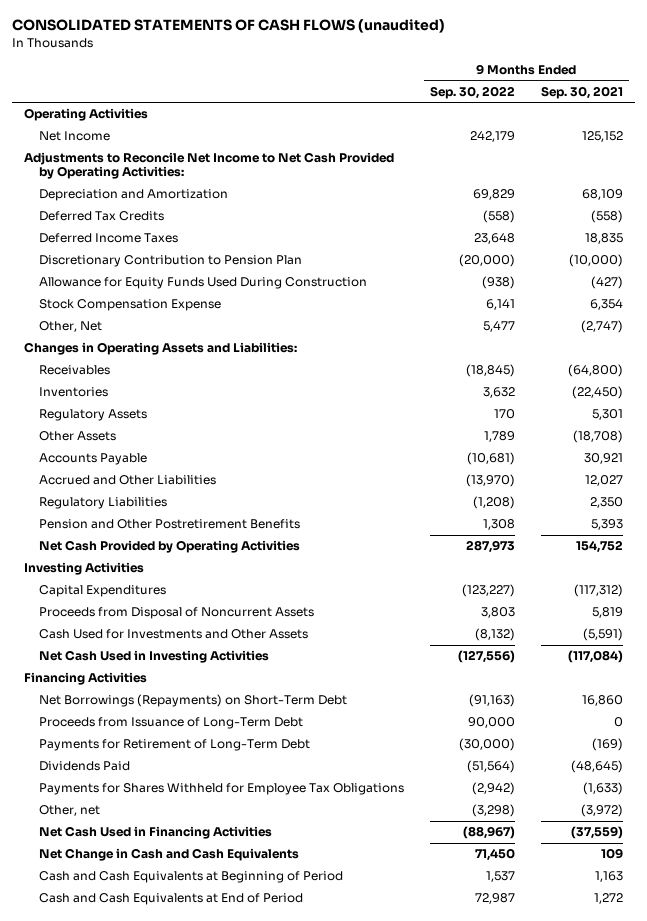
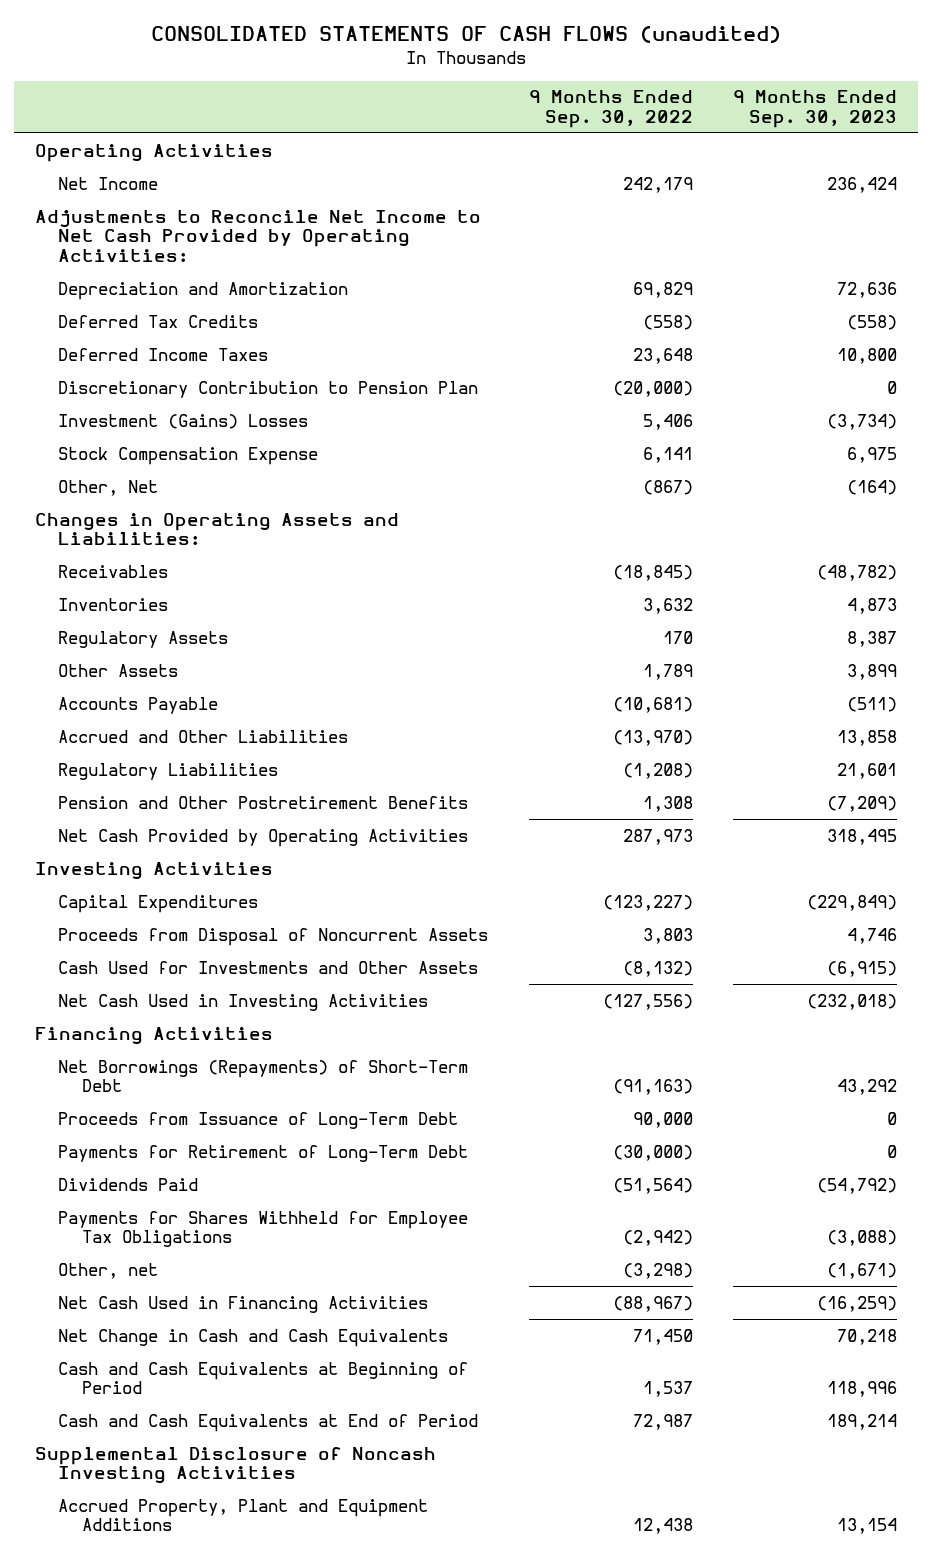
- | 9 Months Ended Sep. 30, 2022 | 9 Months Ended Sep. 30, 2021
+ | 9 Months Ended Sep. 30, 2022 | 9 Months Ended Sep. 30, 2023
- Allowance for Equity Funds Used During Construction | (938) | (427)
+ Investment (Gains) Losses | 5,406 | (3,734)
- Other, Net | 5,477 | (2,747)
+ Other, Net | (867) | (164)
- Net Borrowings (Repayments) on Short-Term Debt | (91,163) | 16,860
+ Net Borrowings (Repayments) of Short-Term Debt | (91,163) | 43,292
+ Supplemental Disclosure of Noncash Investing Activities
+ Accrued Property, Plant and Equipment Additions | 12,438 | 13,154

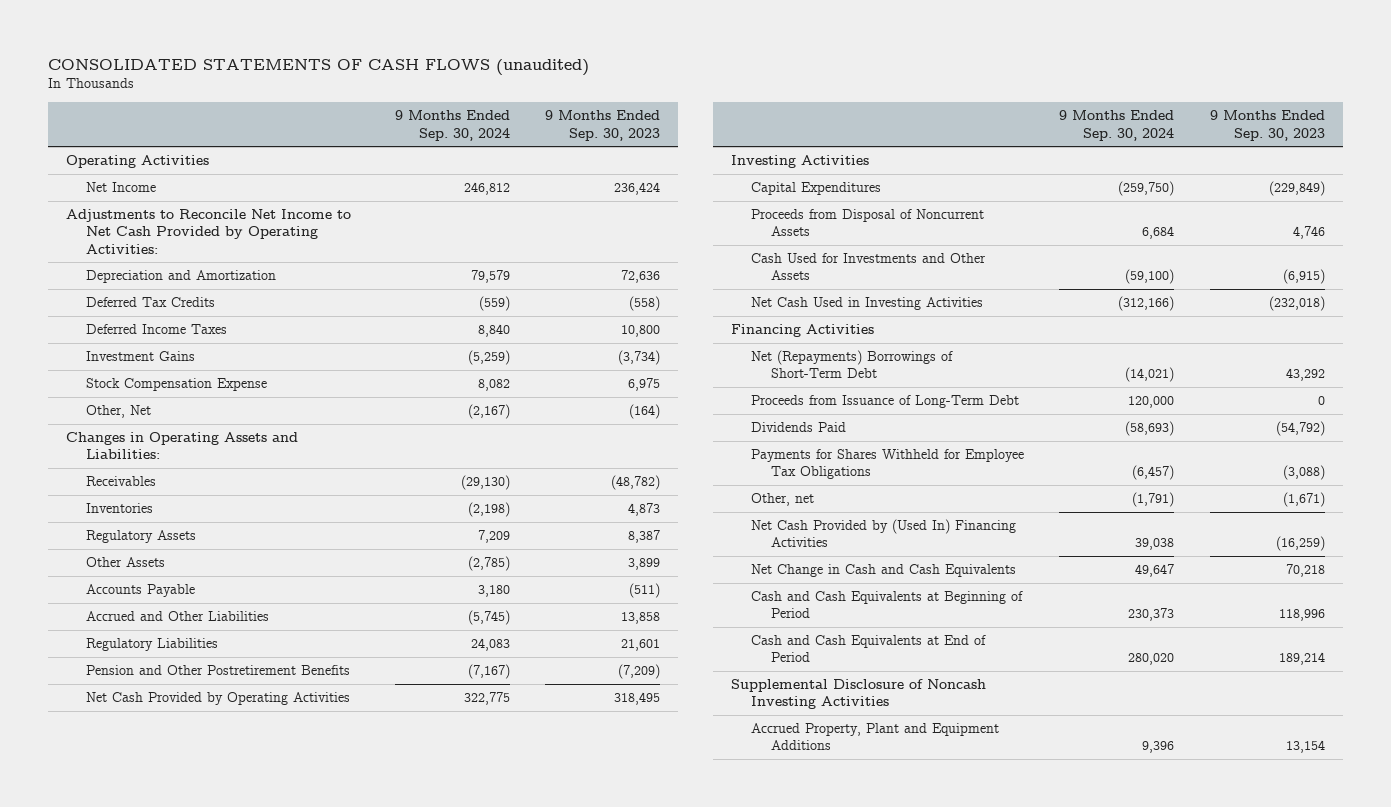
- | 9 Months Ended Sep. 30, 2022 | 9 Months Ended Sep. 30, 2023
+ | 9 Months Ended Sep. 30, 2024 | 9 Months Ended Sep. 30, 2023
- Discretionary Contribution to Pension Plan | (20,000) | 0
- Investment (Gains) Losses | 5,406 | (3,734)
+ Investment Gains | (5,259) | (3,734)
- Net Borrowings (Repayments) of Short-Term Debt | (91,163) | 43,292
+ Net (Repayments) Borrowings of Short-Term Debt | (14,021) | 43,292
- Payments for Retirement of Long-Term Debt | (30,000) | 0
- Net Cash Used in Financing Activities | (88,967) | (16,259)
+ Net Cash Provided by (Used In) Financing Activities | 39,038 | (16,259)

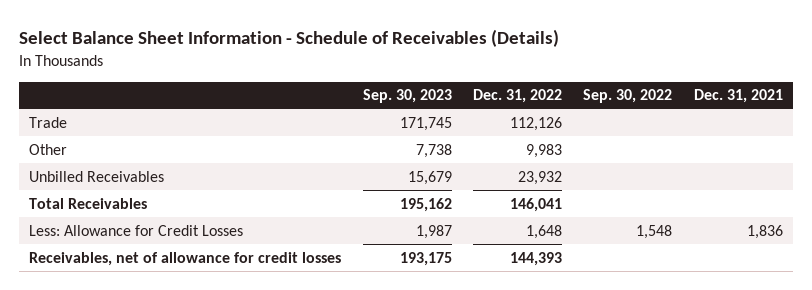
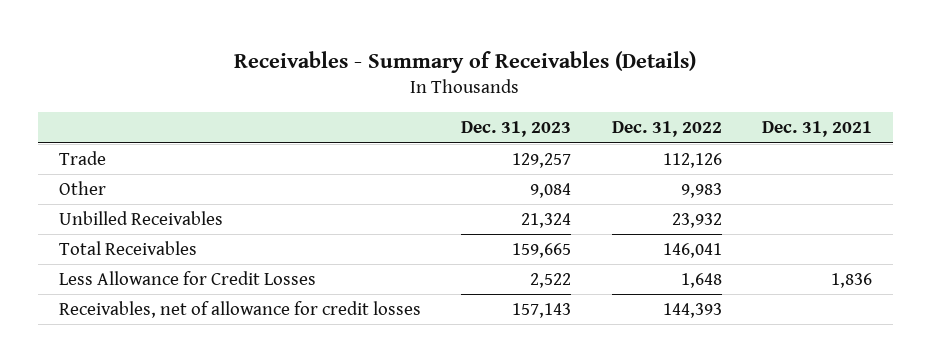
- Select Balance Sheet Information - Schedule of Receivables (Details)
+ Receivables - Summary of Receivables (Details)
- | Sep. 30, 2023 | Dec. 31, 2022 | Sep. 30, 2022 | Dec. 31, 2021
+ | Dec. 31, 2023 | Dec. 31, 2022 | Dec. 31, 2021
- Less: Allowance for Credit Losses | 1,987 | 1,648 | 1,548 | 1,836
+ Less Allowance for Credit Losses | 2,522 | 1,648 | 1,836

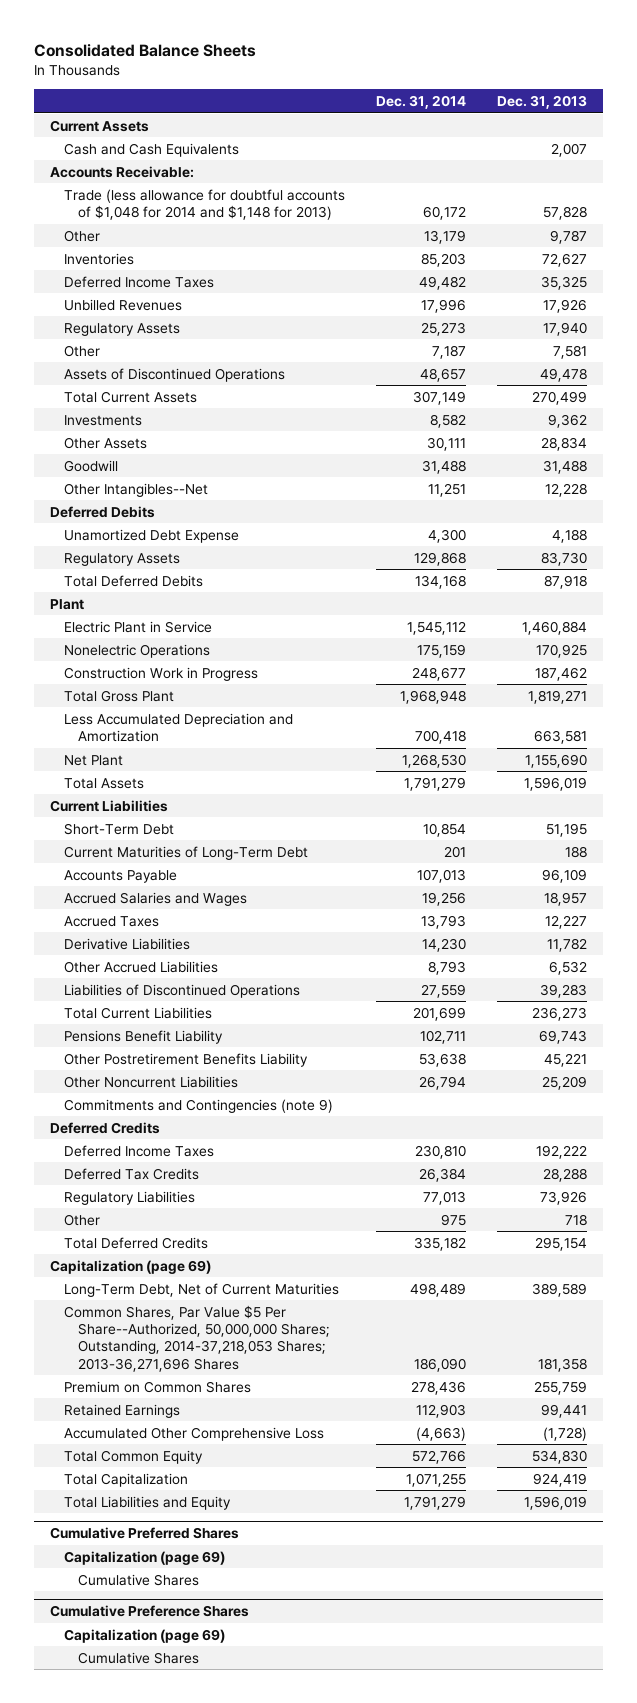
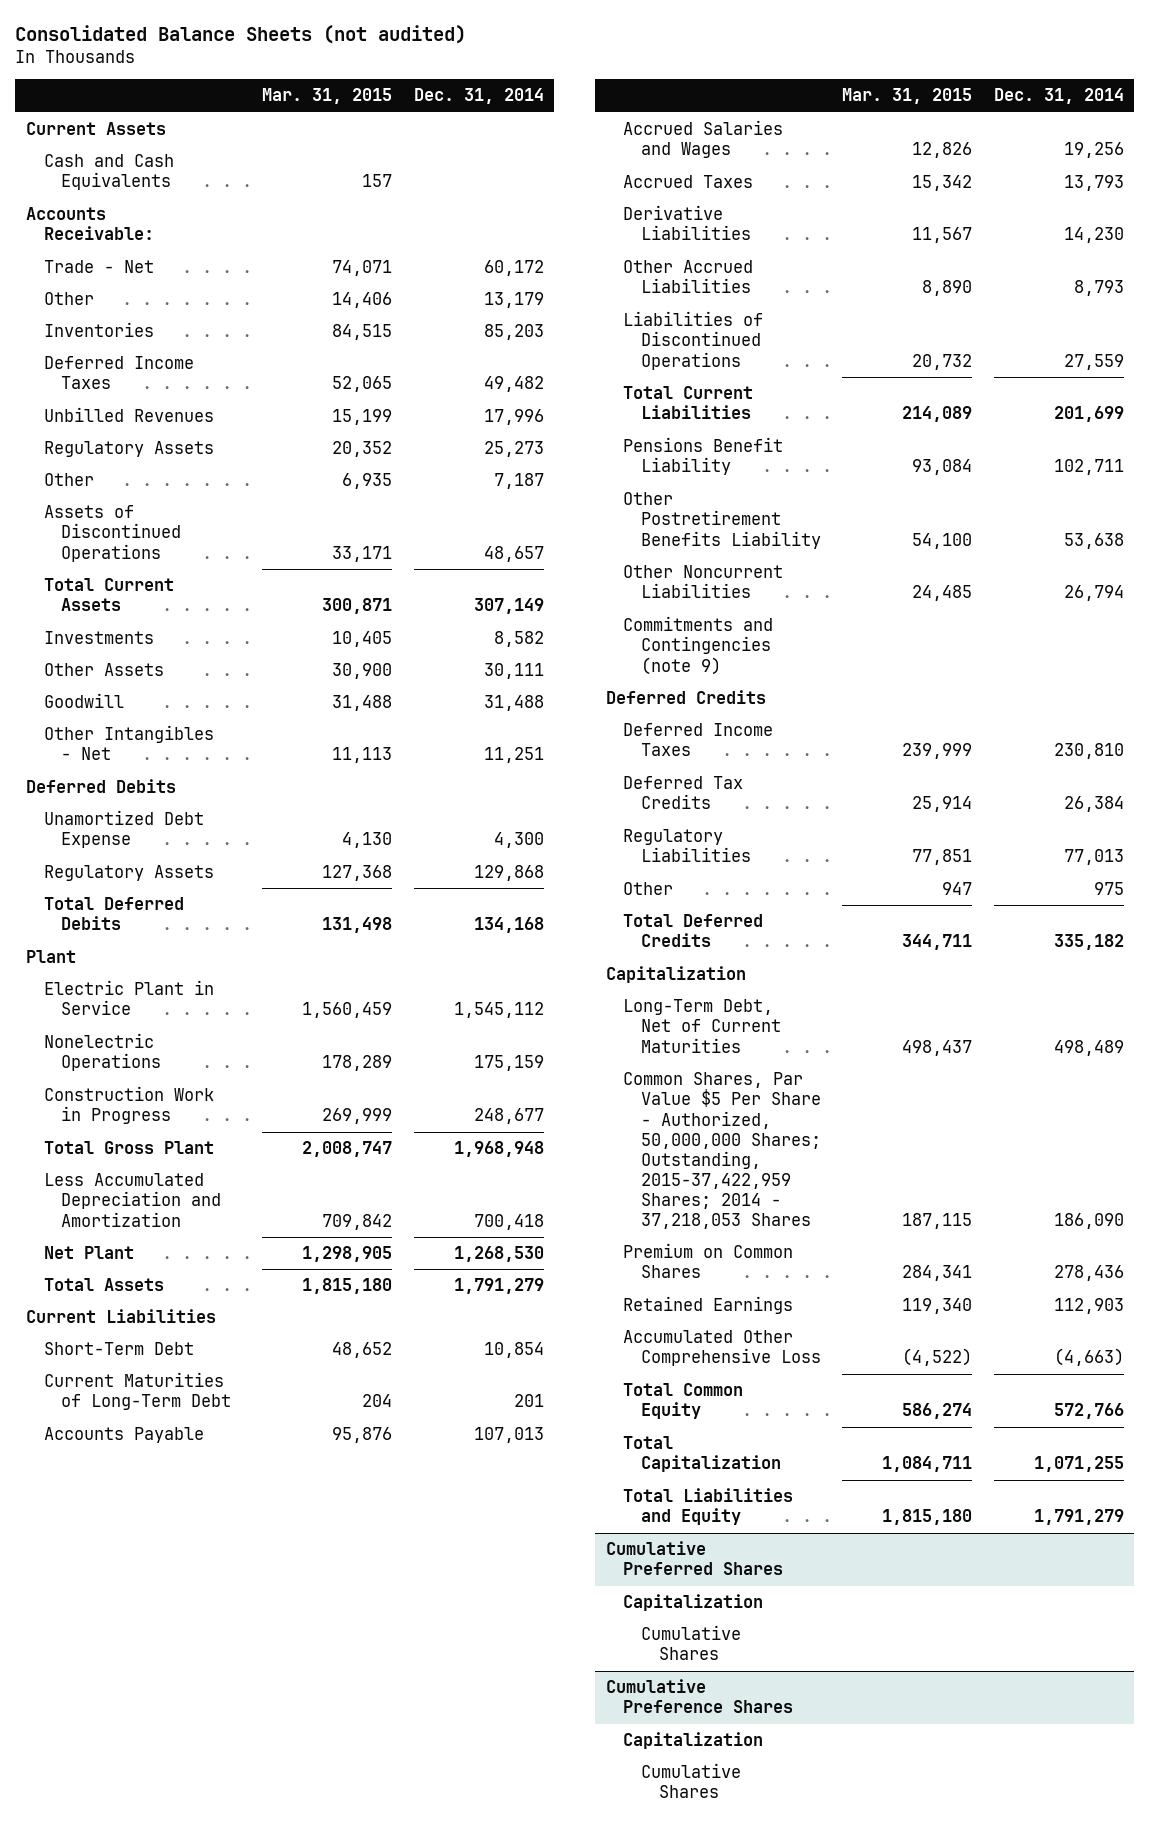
- Consolidated Balance Sheets
+ Consolidated Balance Sheets (not audited)
- | Dec. 31, 2014 | Dec. 31, 2013
+ | Mar. 31, 2015 | Dec. 31, 2014
- Trade (less allowance for doubtful accounts of $1,048 for 2014 and $1,148 for 2013) | 60,172 | 57,828
+ Trade - Net | 74,071 | 60,172
- Other Intangibles--Net | 11,251 | 12,228
+ Other Intangibles - Net | 11,113 | 11,251
- Capitalization (page 69)
+ Capitalization
- Common Shares, Par Value $5 Per Share--Authorized, 50,000,000 Shares; Outstanding, 2014-37,218,053 Shares; 2013-36,271,696 Shares | 186,090 | 181,358
+ Common Shares, Par Value $5 Per Share - Authorized, 50,000,000 Shares; Outstanding, 2015-37,422,959 Shares; 2014 - 37,218,053 Shares | 187,115 | 186,090
@ Cumulative Preferred Shares
- Capitalization (page 69)
+ Capitalization
@ Cumulative Preference Shares
- Capitalization (page 69)
+ Capitalization

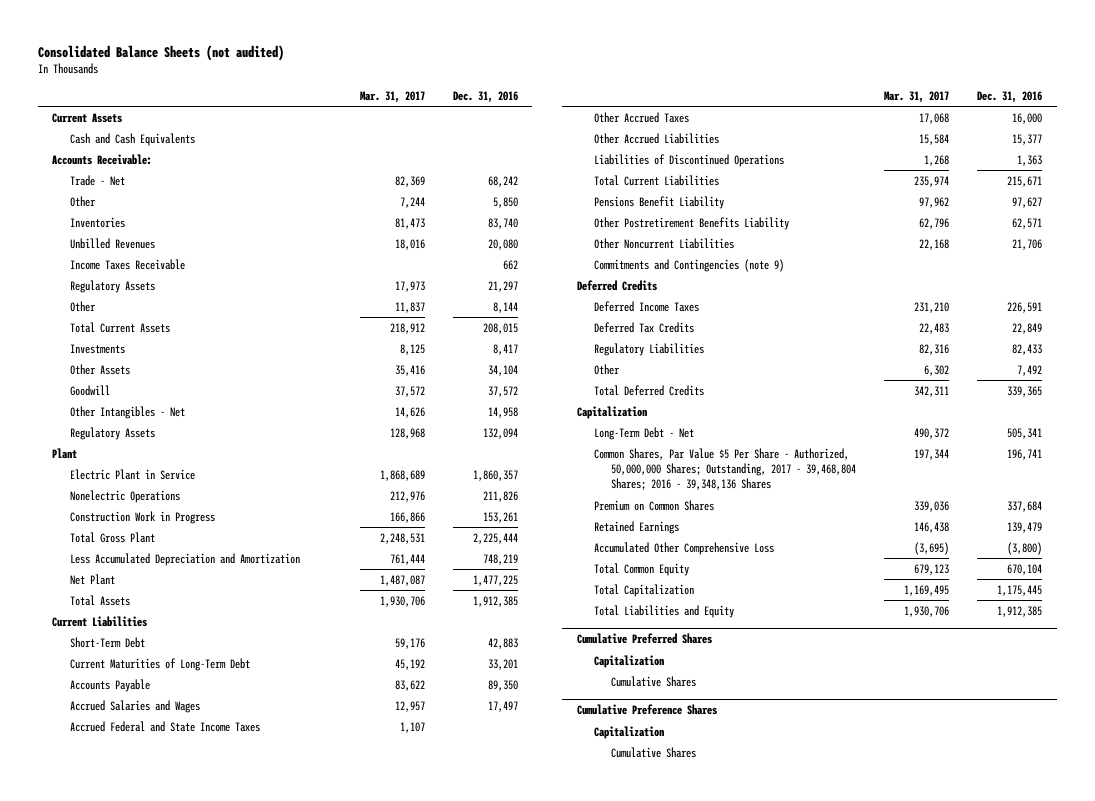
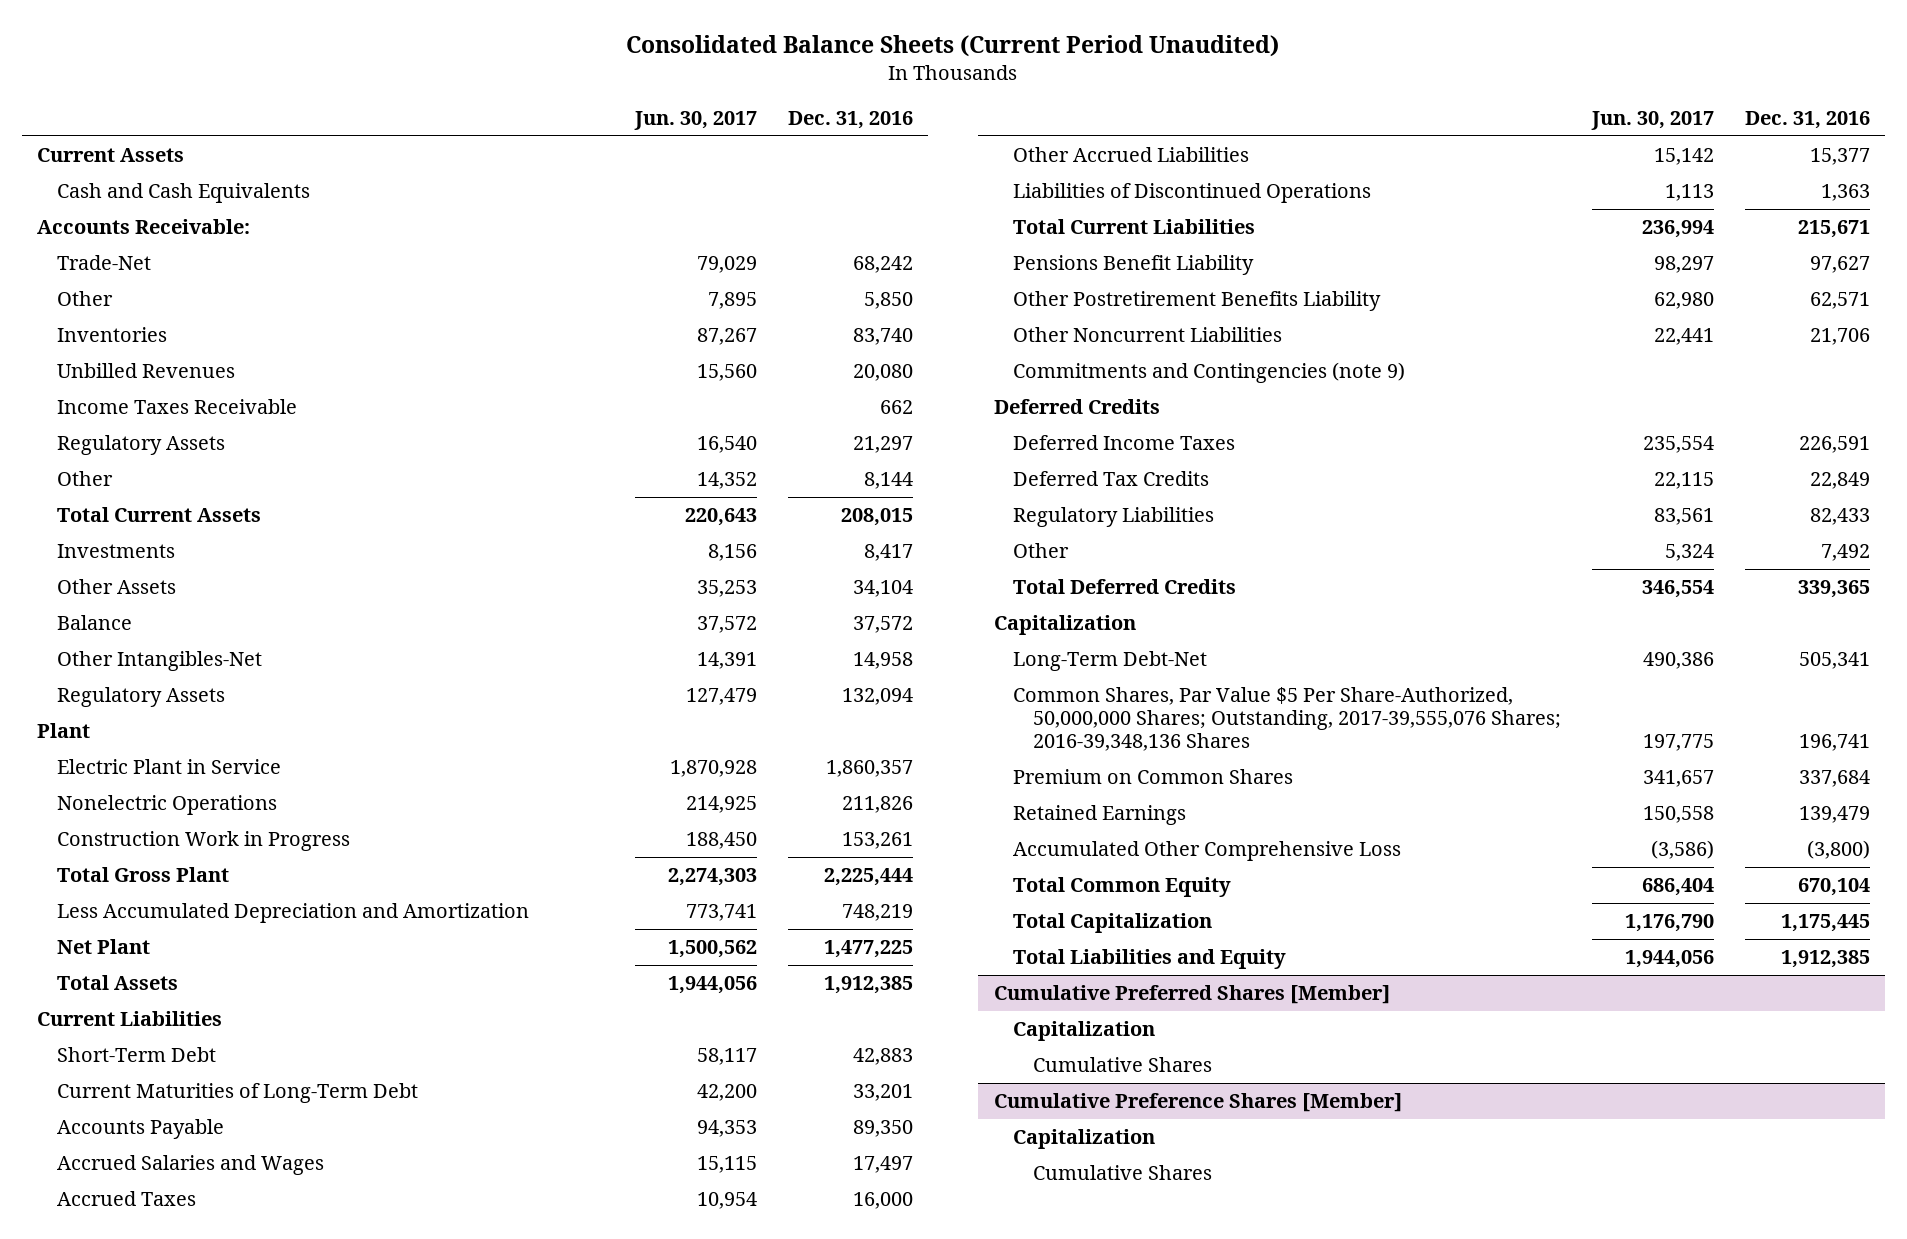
- Consolidated Balance Sheets (not audited)
+ Consolidated Balance Sheets (Current Period Unaudited)
- | Mar. 31, 2017 | Dec. 31, 2016
+ | Jun. 30, 2017 | Dec. 31, 2016
- Trade - Net | 82,369 | 68,242
+ Trade-Net | 79,029 | 68,242
- Goodwill | 37,572 | 37,572
- Other Intangibles - Net | 14,626 | 14,958
+ Balance | 37,572 | 37,572
+ Other Intangibles-Net | 14,391 | 14,958
- Accrued Federal and State Income Taxes | 1,107 |
- Other Accrued Taxes | 17,068 | 16,000
+ Accrued Taxes | 10,954 | 16,000
- Long-Term Debt - Net | 490,372 | 505,341
- Common Shares, Par Value $5 Per Share - Authorized, 50,000,000 Shares; Outstanding, 2017 - 39,468,804 Shares; 2016 - 39,348,136 Shares | 197,344 | 196,741
+ Long-Term Debt-Net | 490,386 | 505,341
+ Common Shares, Par Value $5 Per Share-Authorized, 50,000,000 Shares; Outstanding, 2017-39,555,076 Shares; 2016-39,348,136 Shares | 197,775 | 196,741
- Cumulative Preferred Shares
+ Cumulative Preferred Shares [Member]
- Cumulative Preference Shares
+ Cumulative Preference Shares [Member]

